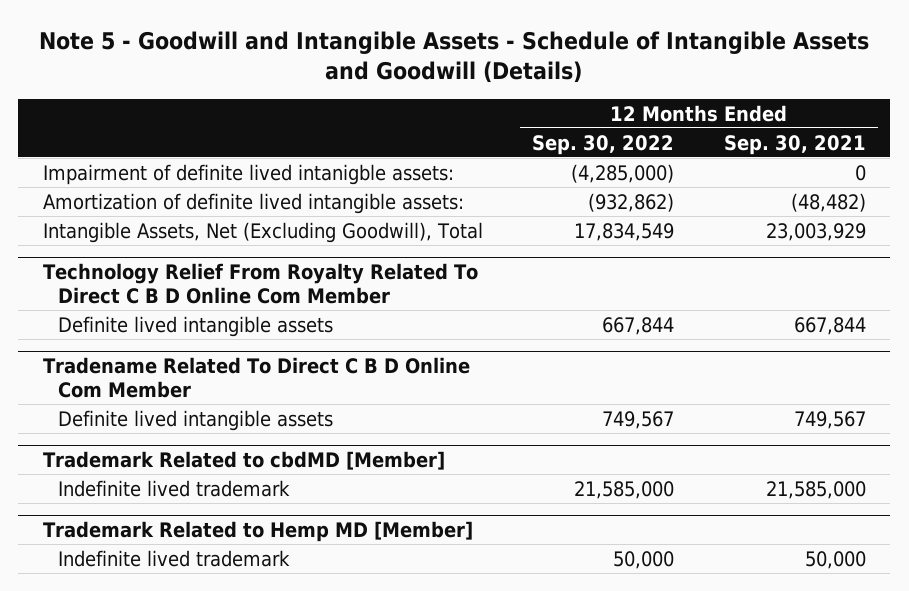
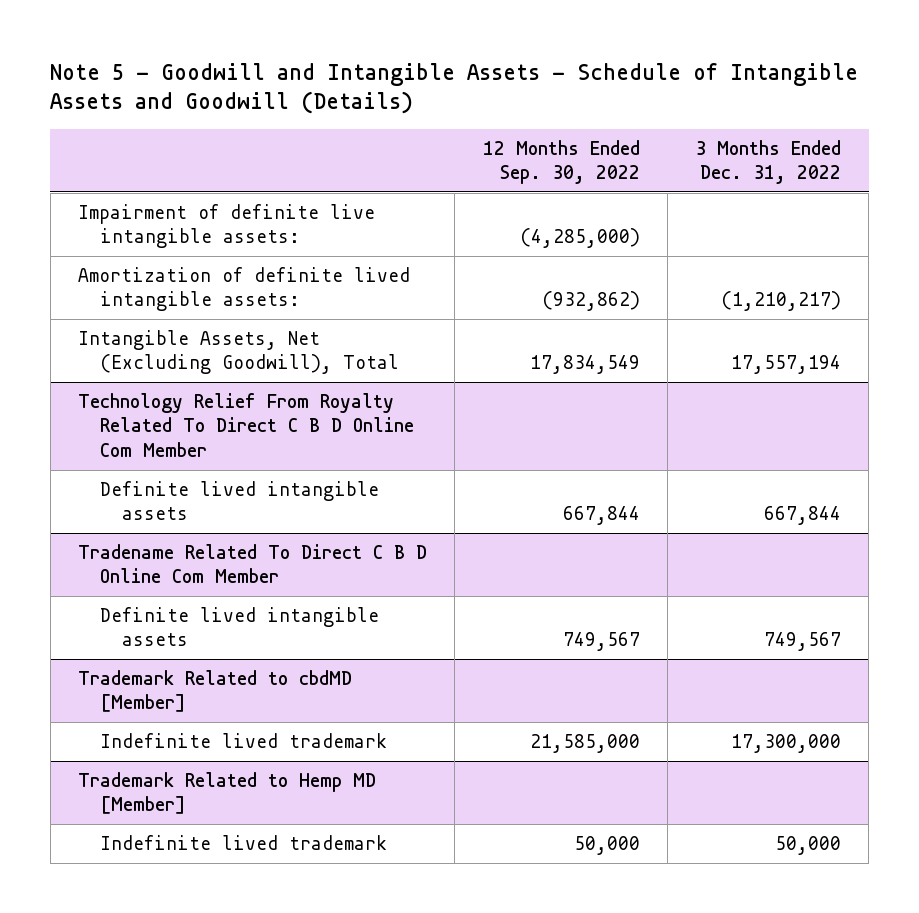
- | 12 Months Ended Sep. 30, 2022 | 12 Months Ended Sep. 30, 2021
+ | 12 Months Ended Sep. 30, 2022 | 3 Months Ended Dec. 31, 2022
- Impairment of definite lived intanigble assets: | (4,285,000) | 0
+ Impairment of definite live intangible assets: | (4,285,000) |

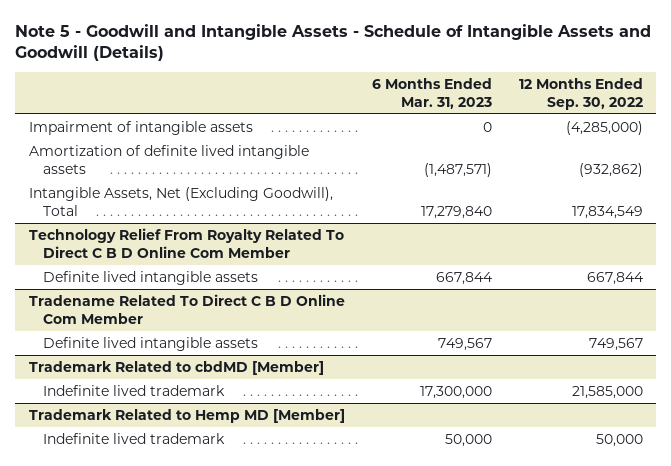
- | 12 Months Ended Sep. 30, 2022 | 3 Months Ended Dec. 31, 2022
+ | 6 Months Ended Mar. 31, 2023 | 12 Months Ended Sep. 30, 2022
- Impairment of definite live intangible assets: | (4,285,000) |
- Amortization of definite lived intangible assets: | (932,862) | (1,210,217)
+ Impairment of intangible assets | 0 | (4,285,000)
+ Amortization of definite lived intangible assets | (1,487,571) | (932,862)

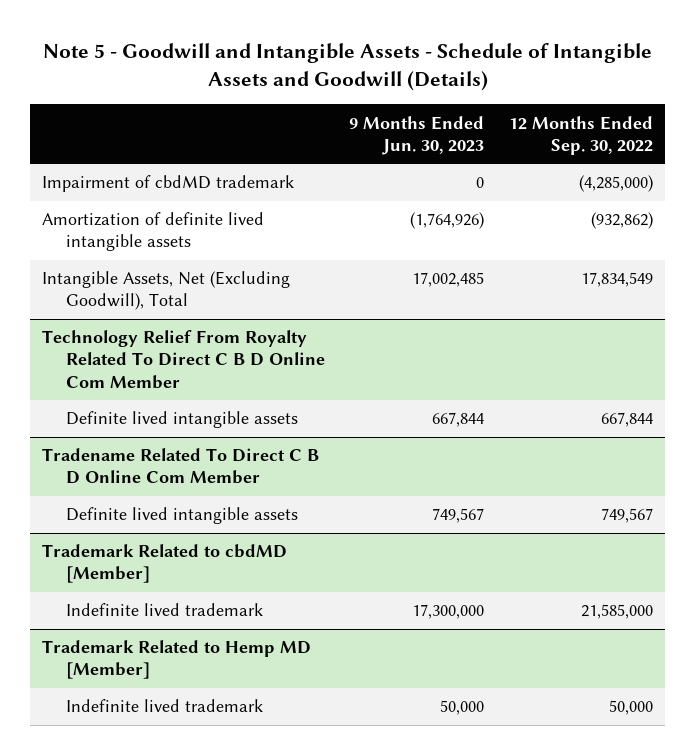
- | 6 Months Ended Mar. 31, 2023 | 12 Months Ended Sep. 30, 2022
+ | 9 Months Ended Jun. 30, 2023 | 12 Months Ended Sep. 30, 2022
- Impairment of intangible assets | 0 | (4,285,000)
+ Impairment of cbdMD trademark | 0 | (4,285,000)

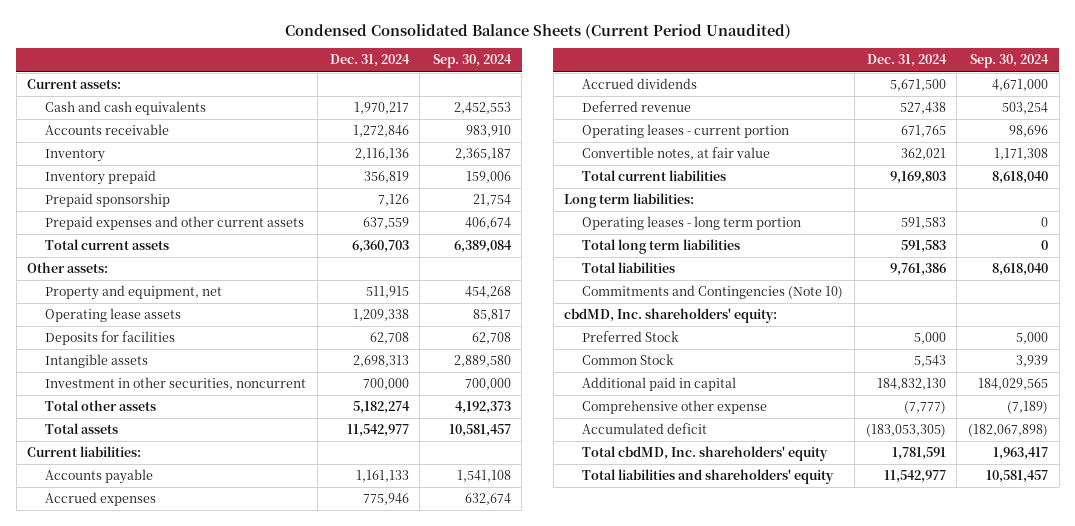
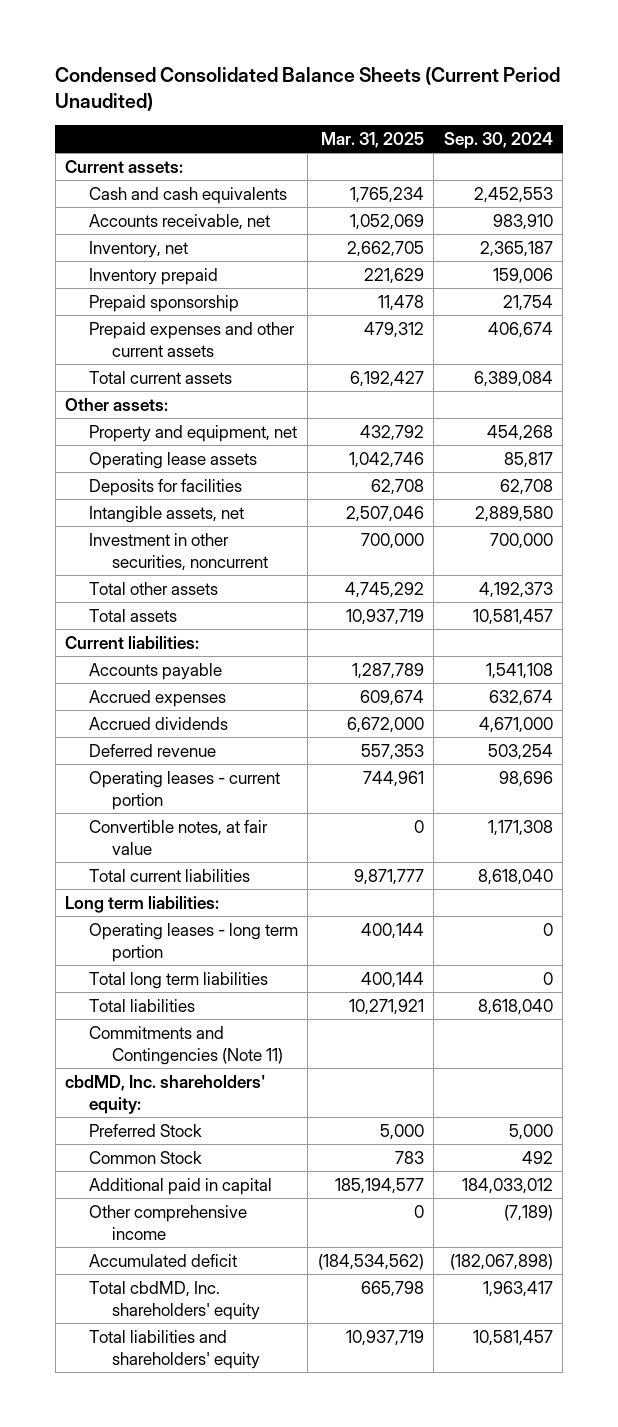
- | Dec. 31, 2024 | Sep. 30, 2024
+ | Mar. 31, 2025 | Sep. 30, 2024
- Accounts receivable | 1,272,846 | 983,910
- Inventory | 2,116,136 | 2,365,187
+ Accounts receivable, net | 1,052,069 | 983,910
+ Inventory, net | 2,662,705 | 2,365,187
- Intangible assets | 2,698,313 | 2,889,580
+ Intangible assets, net | 2,507,046 | 2,889,580
- Commitments and Contingencies (Note 10)
+ Commitments and Contingencies (Note 11)
- Common Stock | 5,543 | 3,939
- Additional paid in capital | 184,832,130 | 184,029,565
- Comprehensive other expense | (7,777) | (7,189)
+ Common Stock | 783 | 492
+ Additional paid in capital | 185,194,577 | 184,033,012
+ Other comprehensive income | 0 | (7,189)

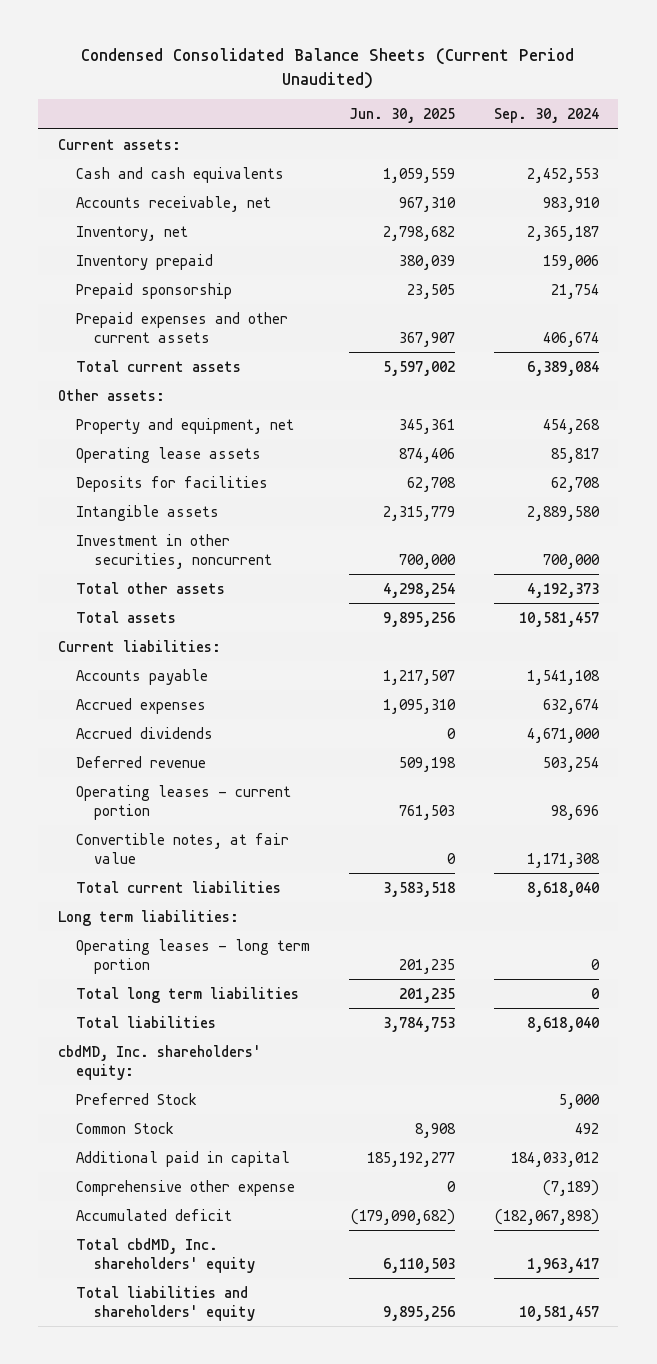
- | Mar. 31, 2025 | Sep. 30, 2024
+ | Jun. 30, 2025 | Sep. 30, 2024
- Intangible assets, net | 2,507,046 | 2,889,580
+ Intangible assets | 2,315,779 | 2,889,580
- Commitments and Contingencies (Note 11)
- Other comprehensive income | 0 | (7,189)
+ Comprehensive other expense | 0 | (7,189)

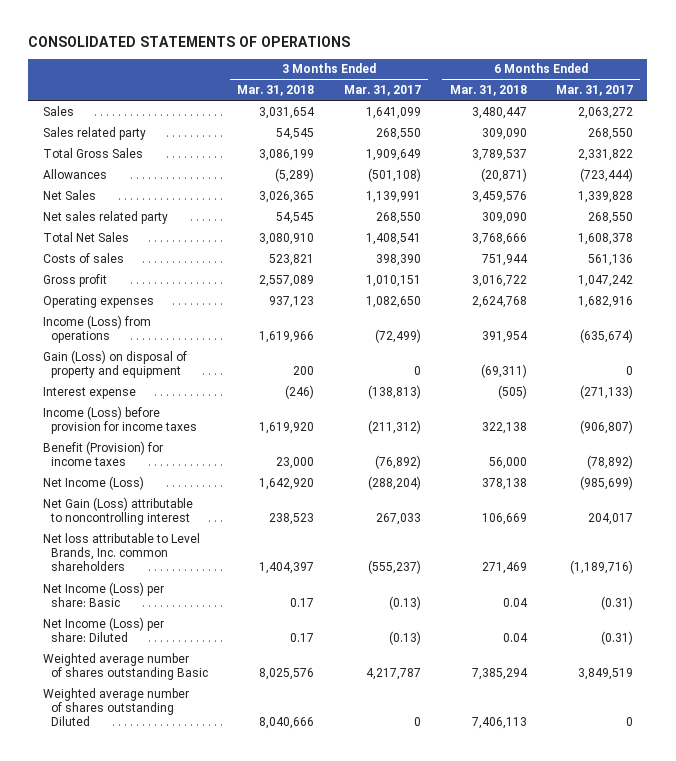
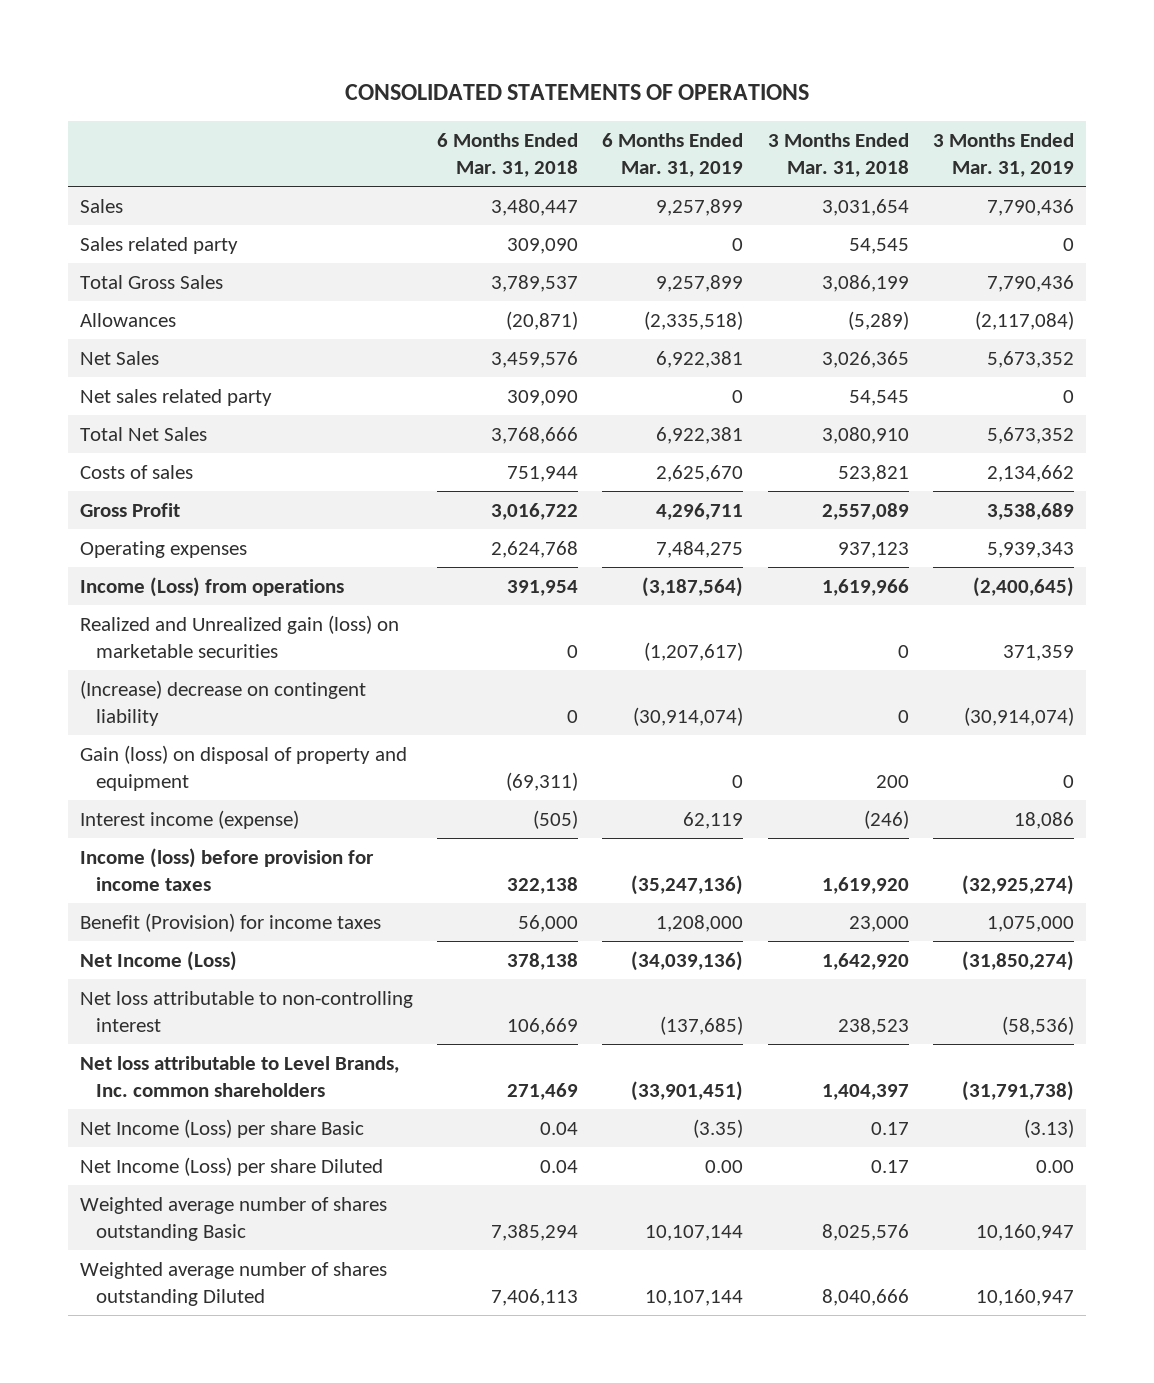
- | 3 Months Ended Mar. 31, 2018 | 3 Months Ended Mar. 31, 2017 | 6 Months Ended Mar. 31, 2018 | 6 Months Ended Mar. 31, 2017
+ | 6 Months Ended Mar. 31, 2018 | 6 Months Ended Mar. 31, 2019 | 3 Months Ended Mar. 31, 2018 | 3 Months Ended Mar. 31, 2019
- Gross profit | 2,557,089 | 1,010,151 | 3,016,722 | 1,047,242
+ Gross Profit | 3,016,722 | 4,296,711 | 2,557,089 | 3,538,689
- Gain (Loss) on disposal of property and equipment | 200 | 0 | (69,311) | 0
- Interest expense | (246) | (138,813) | (505) | (271,133)
- Income (Loss) before provision for income taxes | 1,619,920 | (211,312) | 322,138 | (906,807)
+ Realized and Unrealized gain (loss) on marketable securities | 0 | (1,207,617) | 0 | 371,359
+ (Increase) decrease on contingent liability | 0 | (30,914,074) | 0 | (30,914,074)
+ Gain (loss) on disposal of property and equipment | (69,311) | 0 | 200 | 0
+ Interest income (expense) | (505) | 62,119 | (246) | 18,086
+ Income (loss) before provision for income taxes | 322,138 | (35,247,136) | 1,619,920 | (32,925,274)
- Net Gain (Loss) attributable to noncontrolling interest | 238,523 | 267,033 | 106,669 | 204,017
+ Net loss attributable to non-controlling interest | 106,669 | (137,685) | 238,523 | (58,536)
- Net Income (Loss) per share: Basic | 0.17 | (0.13) | 0.04 | (0.31)
- Net Income (Loss) per share: Diluted | 0.17 | (0.13) | 0.04 | (0.31)
+ Net Income (Loss) per share Basic | 0.04 | (3.35) | 0.17 | (3.13)
+ Net Income (Loss) per share Diluted | 0.04 | 0.00 | 0.17 | 0.00

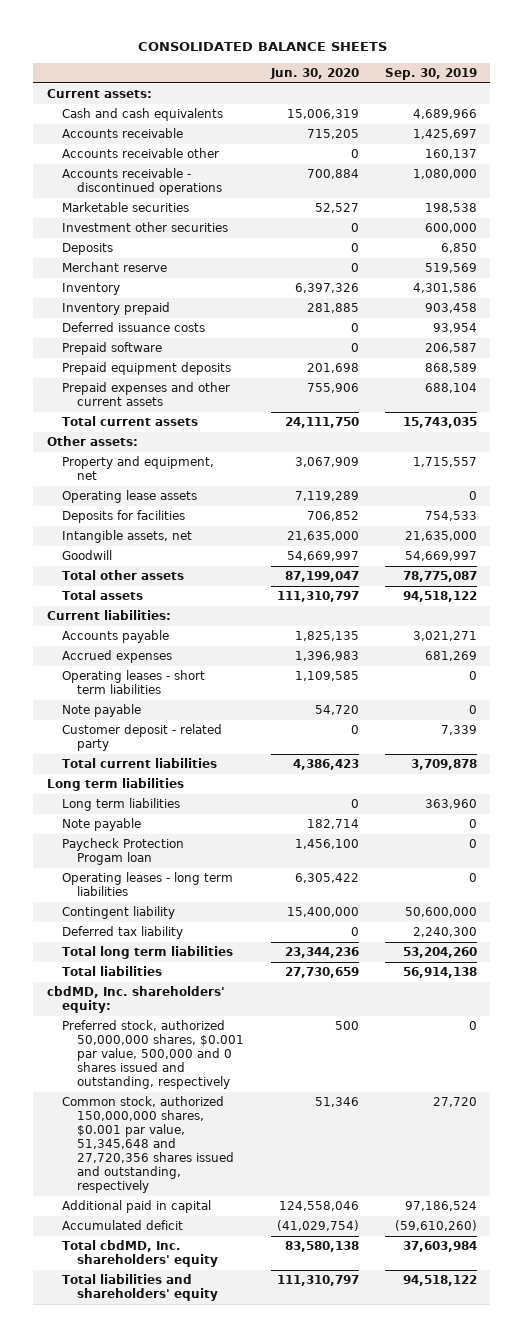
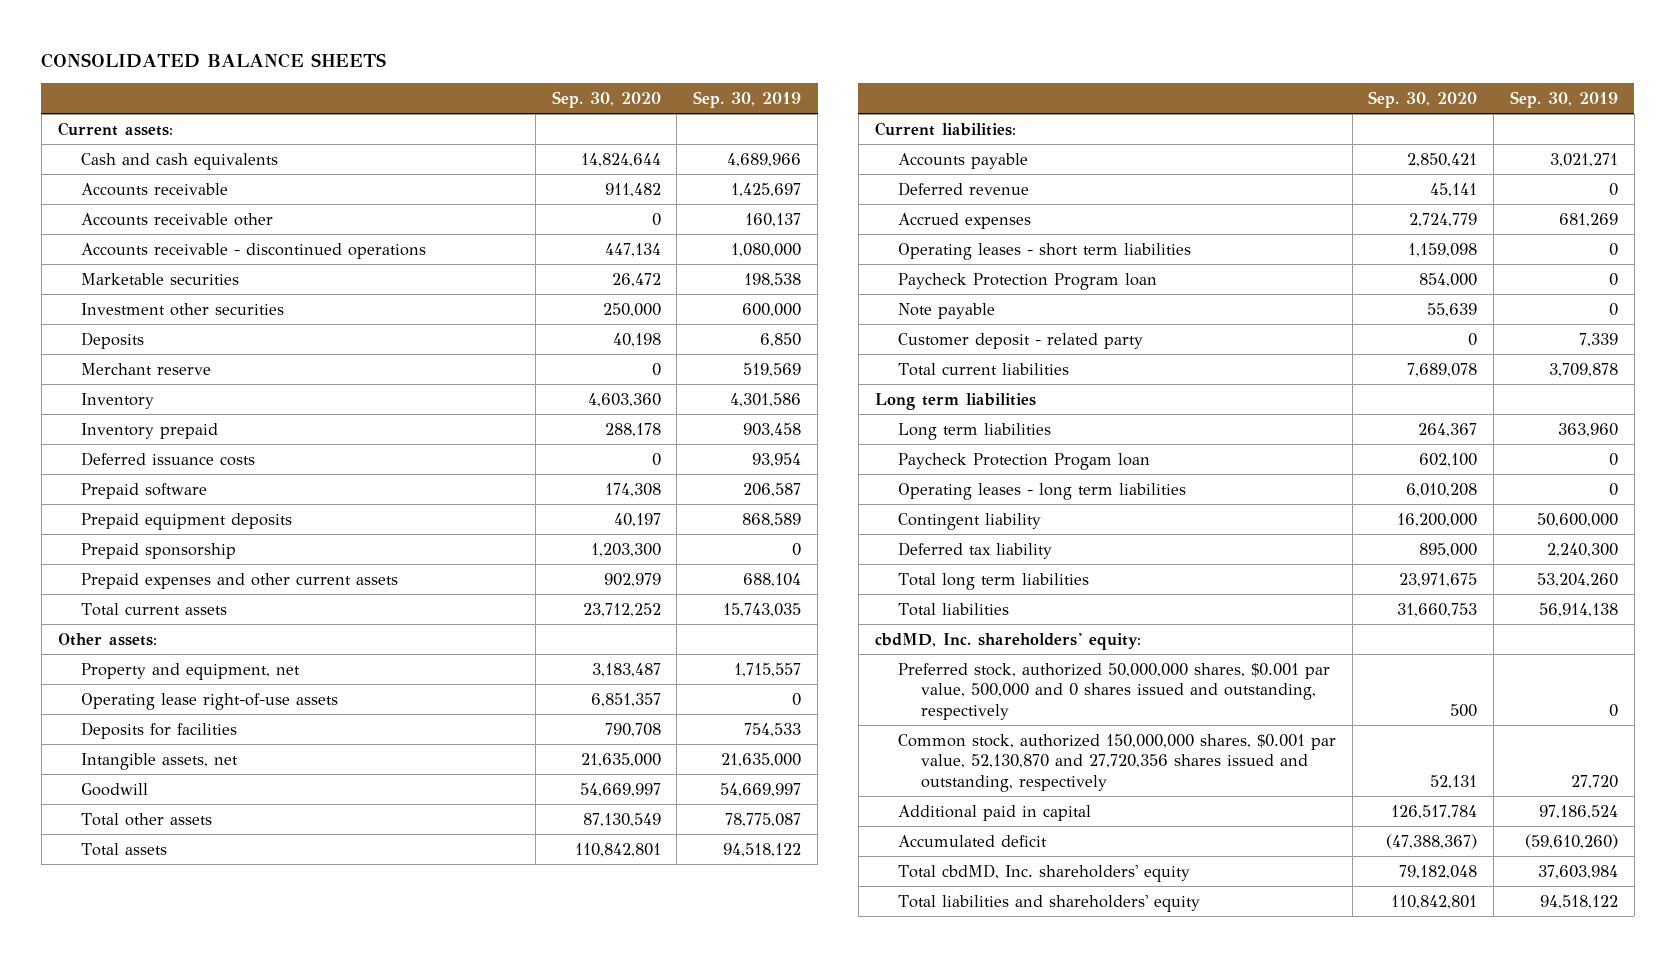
- | Jun. 30, 2020 | Sep. 30, 2019
+ | Sep. 30, 2020 | Sep. 30, 2019
+ Prepaid sponsorship | 1,203,300 | 0
- Operating lease assets | 7,119,289 | 0
+ Operating lease right-of-use assets | 6,851,357 | 0
+ Deferred revenue | 45,141 | 0
+ Paycheck Protection Program loan | 854,000 | 0
- Note payable | 182,714 | 0
- Common stock, authorized 150,000,000 shares, $0.001 par value, 51,345,648 and 27,720,356 shares issued and outstanding, respectively | 51,346 | 27,720
+ Common stock, authorized 150,000,000 shares, $0.001 par value, 52,130,870 and 27,720,356 shares issued and outstanding, respectively | 52,131 | 27,720

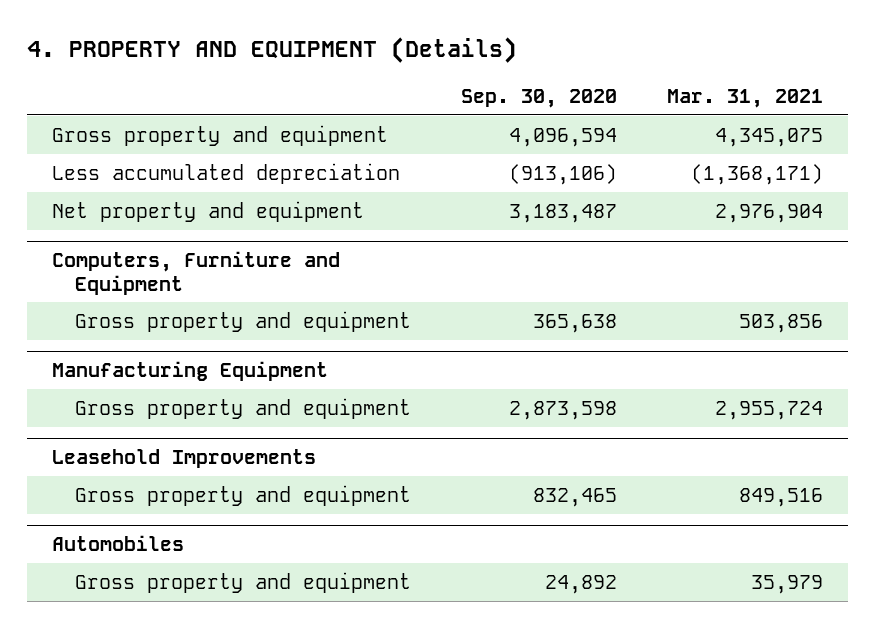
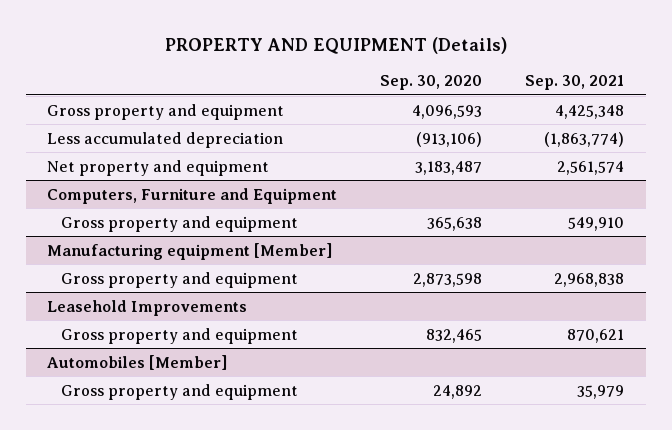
- 4. PROPERTY AND EQUIPMENT (Details)
+ PROPERTY AND EQUIPMENT (Details)
- | Sep. 30, 2020 | Mar. 31, 2021
+ | Sep. 30, 2020 | Sep. 30, 2021
- Gross property and equipment | 4,096,594 | 4,345,075
+ Gross property and equipment | 4,096,593 | 4,425,348
- Manufacturing Equipment
+ Manufacturing equipment [Member]
- Automobiles
+ Automobiles [Member]

